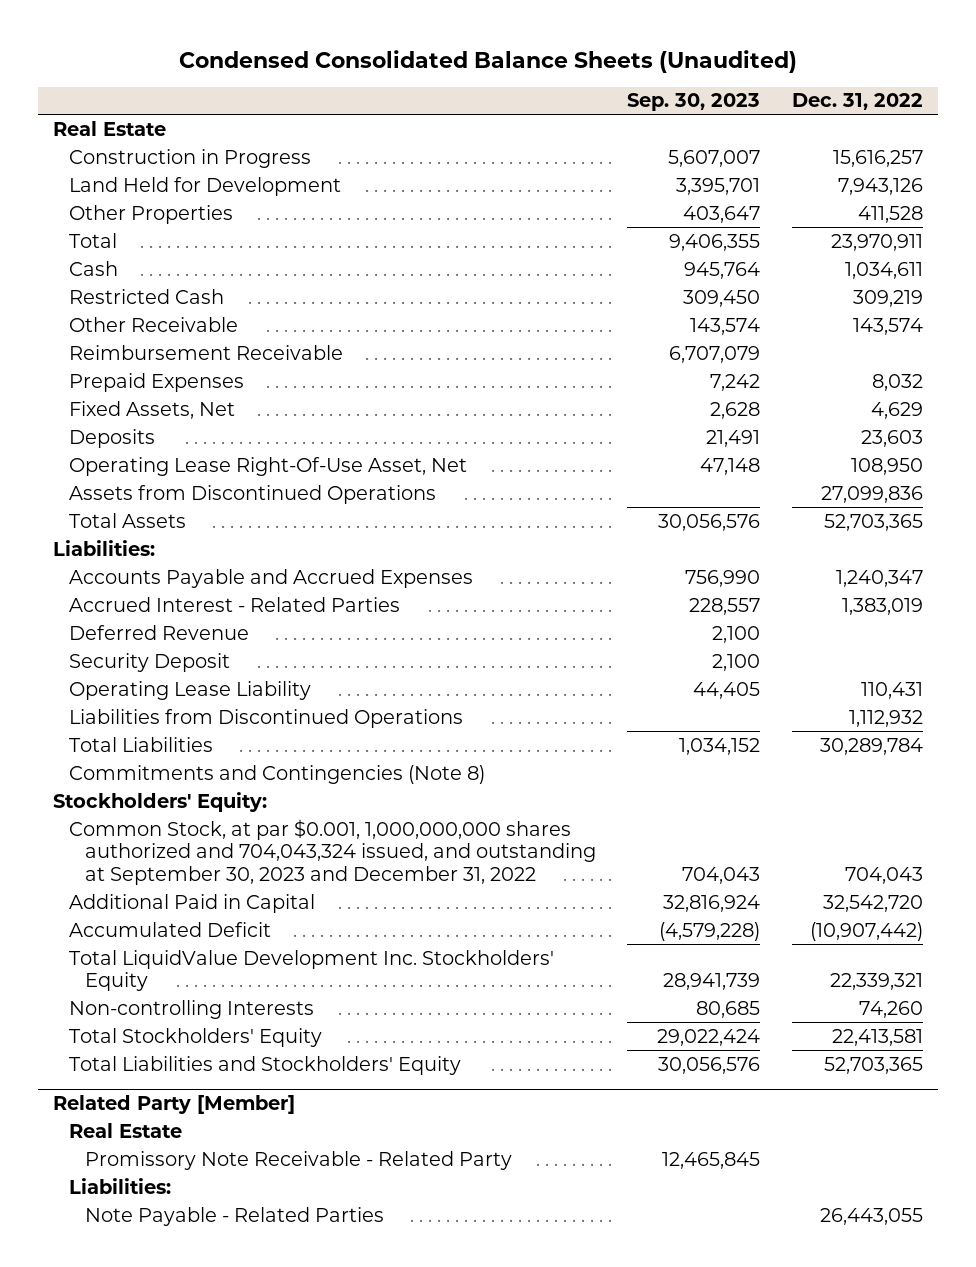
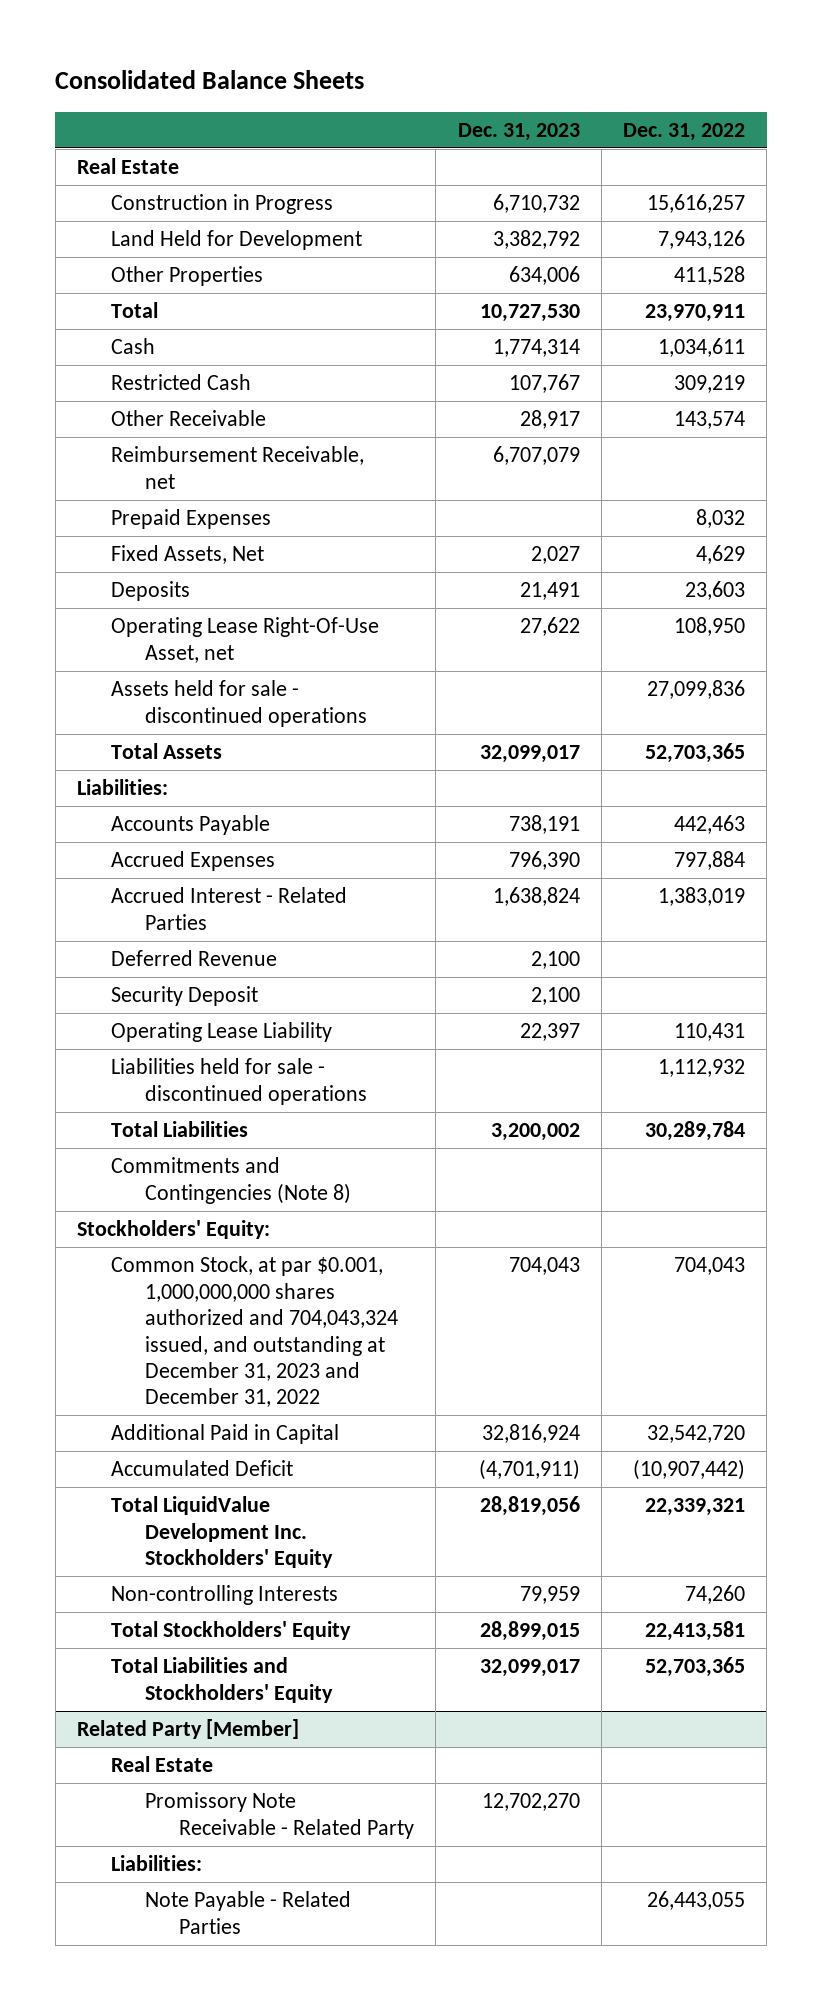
- Condensed Consolidated Balance Sheets (Unaudited)
+ Consolidated Balance Sheets
- | Sep. 30, 2023 | Dec. 31, 2022
+ | Dec. 31, 2023 | Dec. 31, 2022
- Reimbursement Receivable | 6,707,079 |
+ Reimbursement Receivable, net | 6,707,079 |
- Operating Lease Right-Of-Use Asset, Net | 47,148 | 108,950
- Assets from Discontinued Operations | | 27,099,836
+ Operating Lease Right-Of-Use Asset, net | 27,622 | 108,950
+ Assets held for sale - discontinued operations | | 27,099,836
- Accounts Payable and Accrued Expenses | 756,990 | 1,240,347
+ Accounts Payable | 738,191 | 442,463
+ Accrued Expenses | 796,390 | 797,884
- Liabilities from Discontinued Operations | | 1,112,932
+ Liabilities held for sale - discontinued operations | | 1,112,932
- Common Stock, at par $0.001, 1,000,000,000 shares authorized and 704,043,324 issued, and outstanding at September 30, 2023 and December 31, 2022 | 704,043 | 704,043
+ Common Stock, at par $0.001, 1,000,000,000 shares authorized and 704,043,324 issued, and outstanding at December 31, 2023 and December 31, 2022 | 704,043 | 704,043

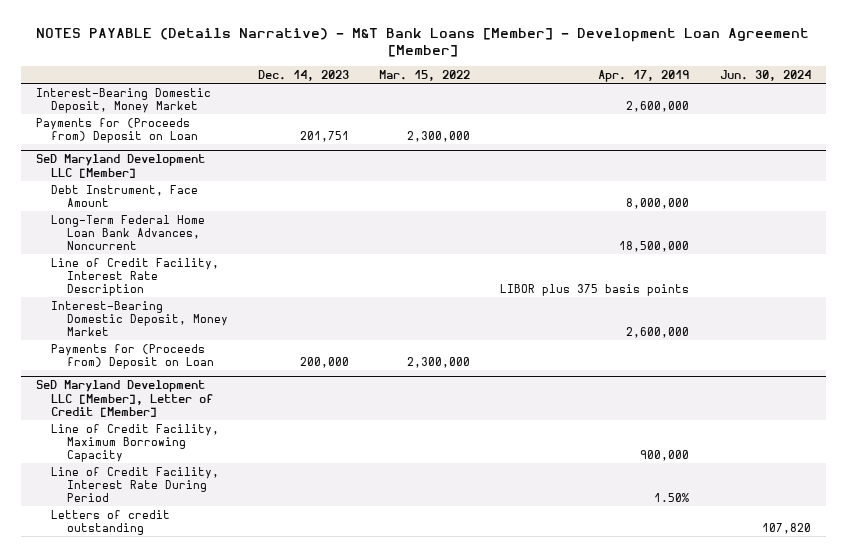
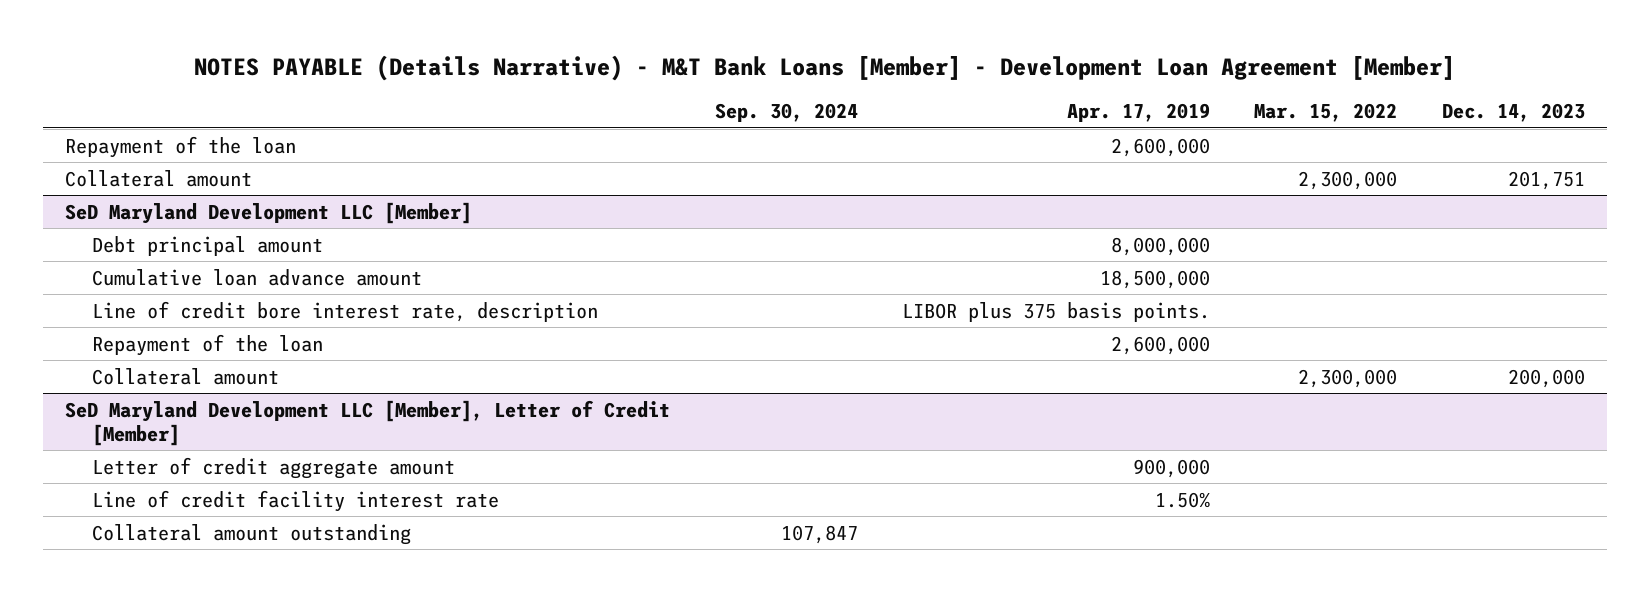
- | Dec. 14, 2023 | Mar. 15, 2022 | Apr. 17, 2019 | Jun. 30, 2024
+ | Sep. 30, 2024 | Apr. 17, 2019 | Mar. 15, 2022 | Dec. 14, 2023
- Interest-Bearing Domestic Deposit, Money Market | | | 2,600,000 |
- Payments for (Proceeds from) Deposit on Loan | 201,751 | 2,300,000 | |
+ Repayment of the loan | | 2,600,000 | |
+ Collateral amount | | | 2,300,000 | 201,751
@ SeD Maryland Development LLC [Member]
- Debt Instrument, Face Amount | | | 8,000,000 |
- Long-Term Federal Home Loan Bank Advances, Noncurrent | | | 18,500,000 |
- Line of Credit Facility, Interest Rate Description | | | LIBOR plus 375 basis points |
- Interest-Bearing Domestic Deposit, Money Market | | | 2,600,000 |
- Payments for (Proceeds from) Deposit on Loan | 200,000 | 2,300,000 | |
+ Debt principal amount | | 8,000,000 | |
+ Cumulative loan advance amount | | 18,500,000 | |
+ Line of credit bore interest rate, description | | LIBOR plus 375 basis points. | |
+ Repayment of the loan | | 2,600,000 | |
+ Collateral amount | | | 2,300,000 | 200,000
@ SeD Maryland Development LLC [Member], Letter of Credit [Member]
- Line of Credit Facility, Maximum Borrowing Capacity | | | 900,000 |
- Line of Credit Facility, Interest Rate During Period | | | 1.50% |
- Letters of credit outstanding | | | | 107,820
+ Letter of credit aggregate amount | | 900,000 | |
+ Line of credit facility interest rate | | 1.50% | |
+ Collateral amount outstanding | 107,847 | | |

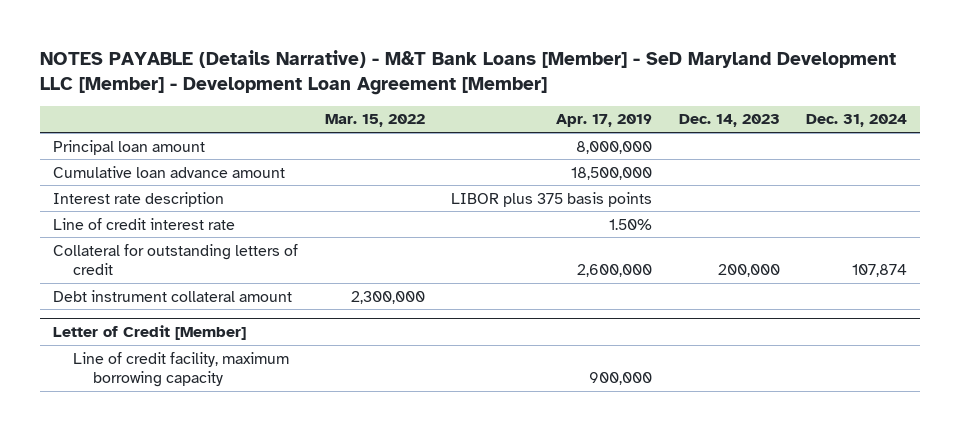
- NOTES PAYABLE (Details Narrative) - M&T Bank Loans [Member] - Development Loan Agreement [Member]
+ NOTES PAYABLE (Details Narrative) - M&T Bank Loans [Member] - SeD Maryland Development LLC [Member] - Development Loan Agreement [Member]
- | Sep. 30, 2024 | Apr. 17, 2019 | Mar. 15, 2022 | Dec. 14, 2023
+ | Mar. 15, 2022 | Apr. 17, 2019 | Dec. 14, 2023 | Dec. 31, 2024
- Repayment of the loan | | 2,600,000 | |
- Collateral amount | | | 2,300,000 | 201,751
- SeD Maryland Development LLC [Member]
- Debt principal amount | | 8,000,000 | |
+ Principal loan amount | | 8,000,000 | |
- Line of credit bore interest rate, description | | LIBOR plus 375 basis points. | |
- Repayment of the loan | | 2,600,000 | |
- Collateral amount | | | 2,300,000 | 200,000
- SeD Maryland Development LLC [Member], Letter of Credit [Member]
- Letter of credit aggregate amount | | 900,000 | |
- Line of credit facility interest rate | | 1.50% | |
- Collateral amount outstanding | 107,847 | | |
+ Interest rate description | | LIBOR plus 375 basis points | |
+ Line of credit interest rate | | 1.50% | |
+ Collateral for outstanding letters of credit | | 2,600,000 | 200,000 | 107,874
+ Debt instrument collateral amount | 2,300,000 | | |
+ Letter of Credit [Member]
+ Line of credit facility, maximum borrowing capacity | | 900,000 | |

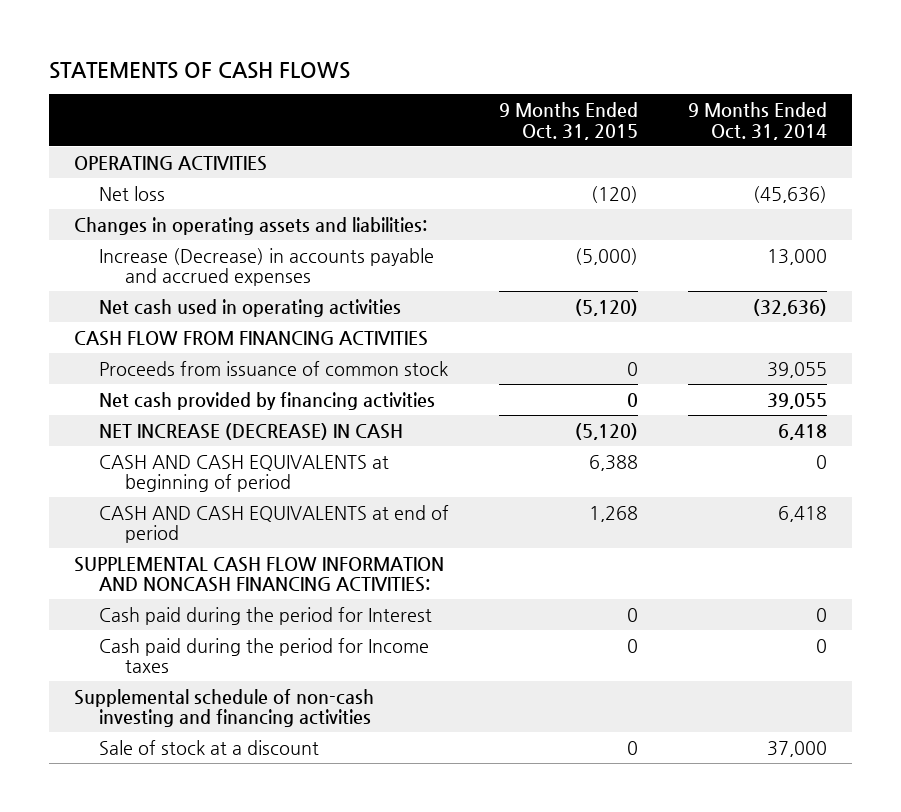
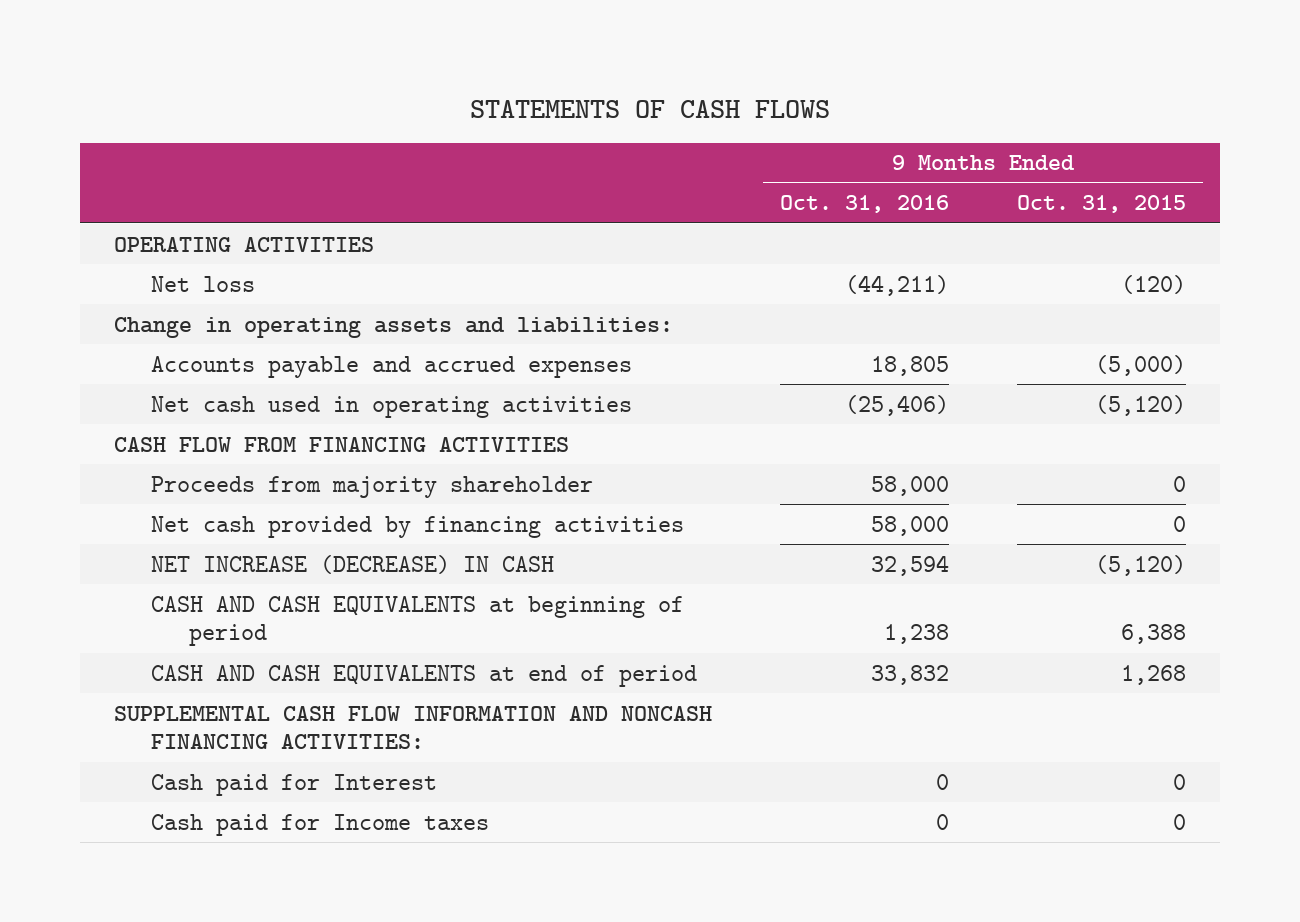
- | 9 Months Ended Oct. 31, 2015 | 9 Months Ended Oct. 31, 2014
+ | 9 Months Ended Oct. 31, 2016 | 9 Months Ended Oct. 31, 2015
- Changes in operating assets and liabilities:
- Increase (Decrease) in accounts payable and accrued expenses | (5,000) | 13,000
+ Change in operating assets and liabilities:
+ Accounts payable and accrued expenses | 18,805 | (5,000)
- Proceeds from issuance of common stock | 0 | 39,055
+ Proceeds from majority shareholder | 58,000 | 0
- Cash paid during the period for Interest | 0 | 0
- Cash paid during the period for Income taxes | 0 | 0
- Supplemental schedule of non-cash investing and financing activities
- Sale of stock at a discount | 0 | 37,000
+ Cash paid for Interest | 0 | 0
+ Cash paid for Income taxes | 0 | 0

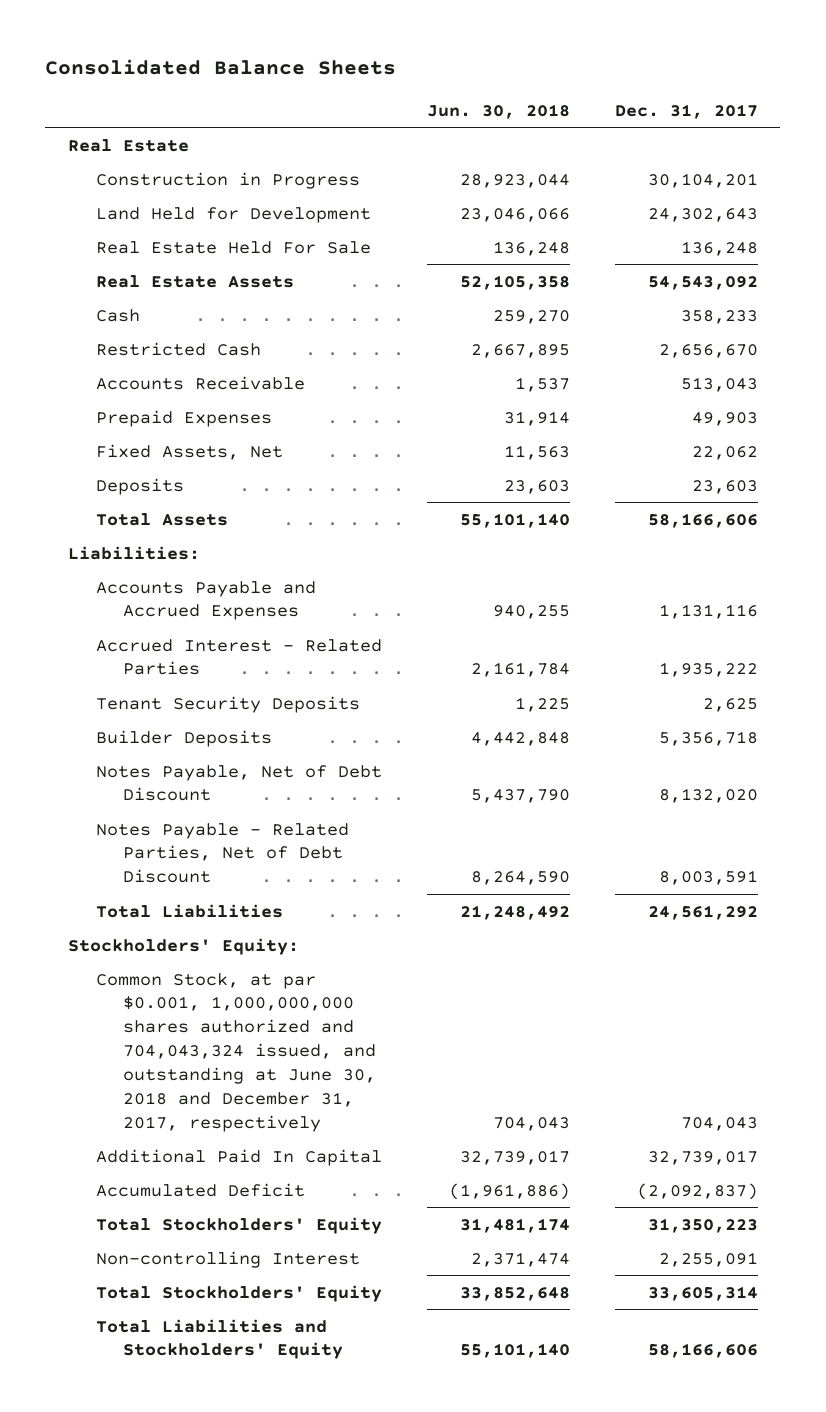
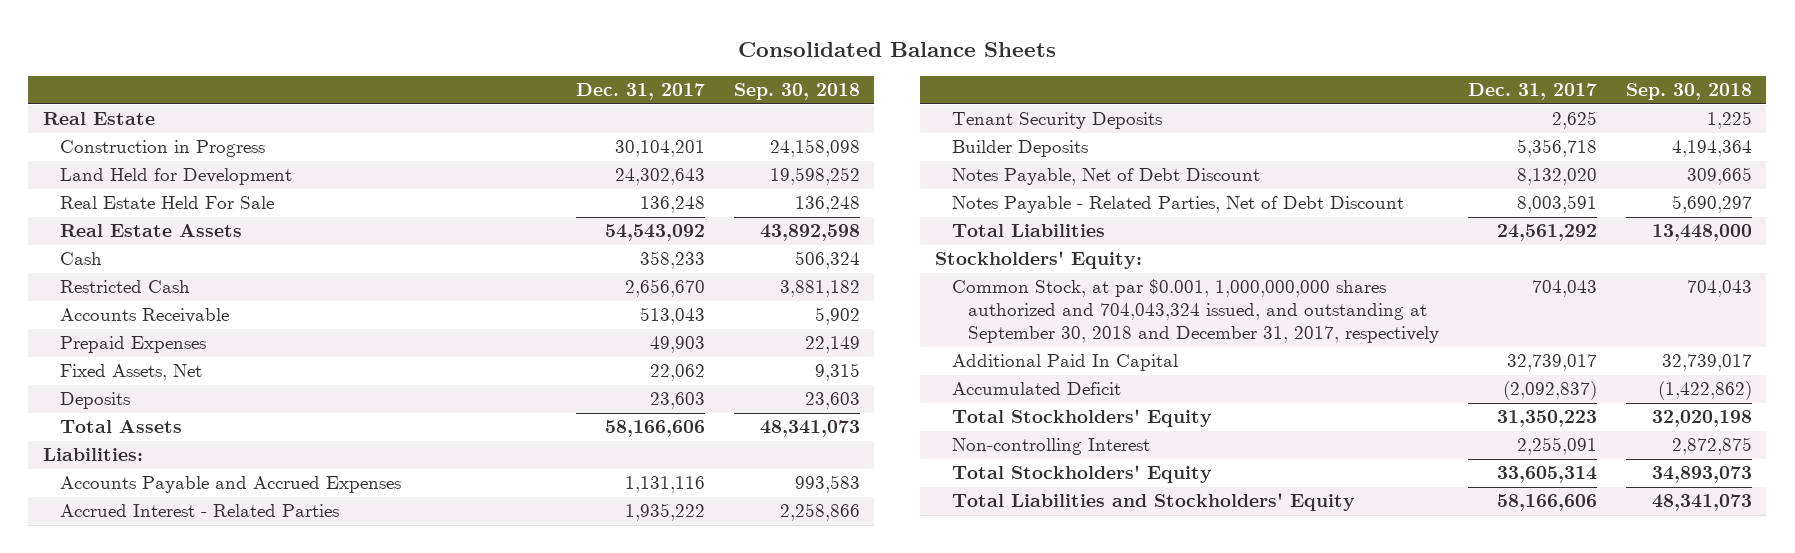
- | Jun. 30, 2018 | Dec. 31, 2017
+ | Dec. 31, 2017 | Sep. 30, 2018
- Common Stock, at par $0.001, 1,000,000,000 shares authorized and 704,043,324 issued, and outstanding at June 30, 2018 and December 31, 2017, respectively | 704,043 | 704,043
+ Common Stock, at par $0.001, 1,000,000,000 shares authorized and 704,043,324 issued, and outstanding at September 30, 2018 and December 31, 2017, respectively | 704,043 | 704,043

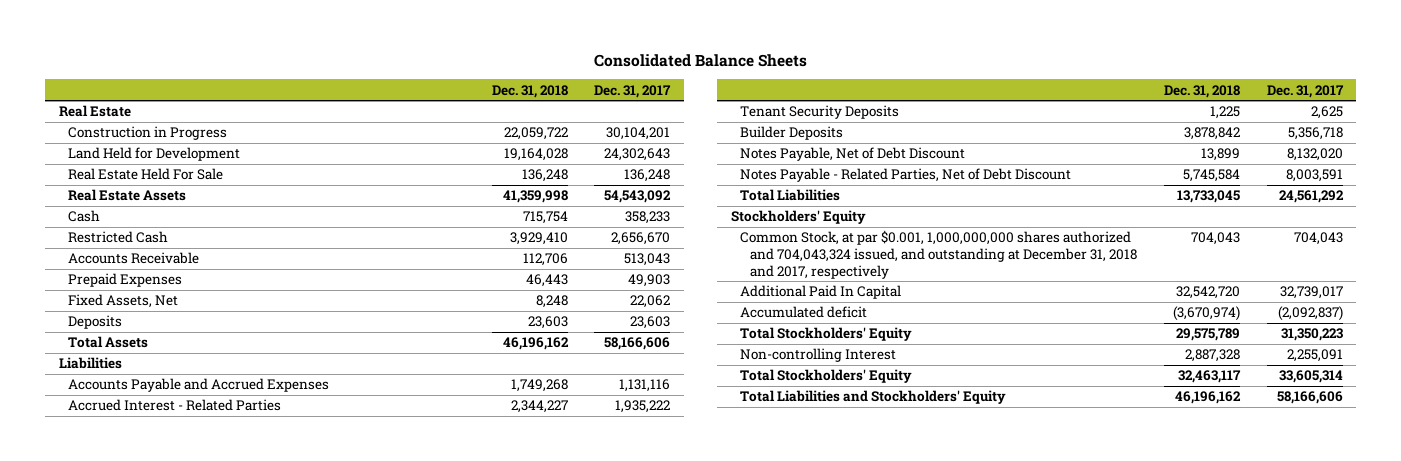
- | Dec. 31, 2017 | Sep. 30, 2018
+ | Dec. 31, 2018 | Dec. 31, 2017
- Liabilities:
+ Liabilities
- Stockholders' Equity:
- Common Stock, at par $0.001, 1,000,000,000 shares authorized and 704,043,324 issued, and outstanding at September 30, 2018 and December 31, 2017, respectively | 704,043 | 704,043
+ Stockholders' Equity
+ Common Stock, at par $0.001, 1,000,000,000 shares authorized and 704,043,324 issued, and outstanding at December 31, 2018 and 2017, respectively | 704,043 | 704,043
- Accumulated Deficit | (2,092,837) | (1,422,862)
+ Accumulated deficit | (3,670,974) | (2,092,837)

